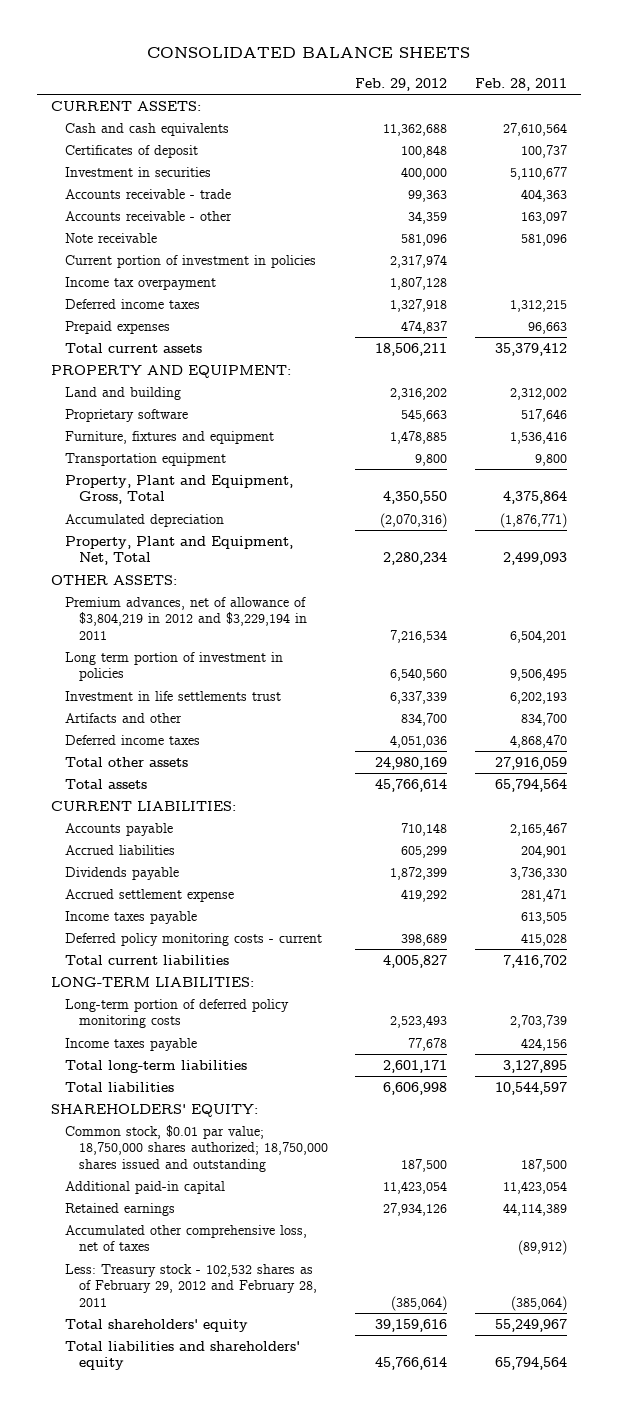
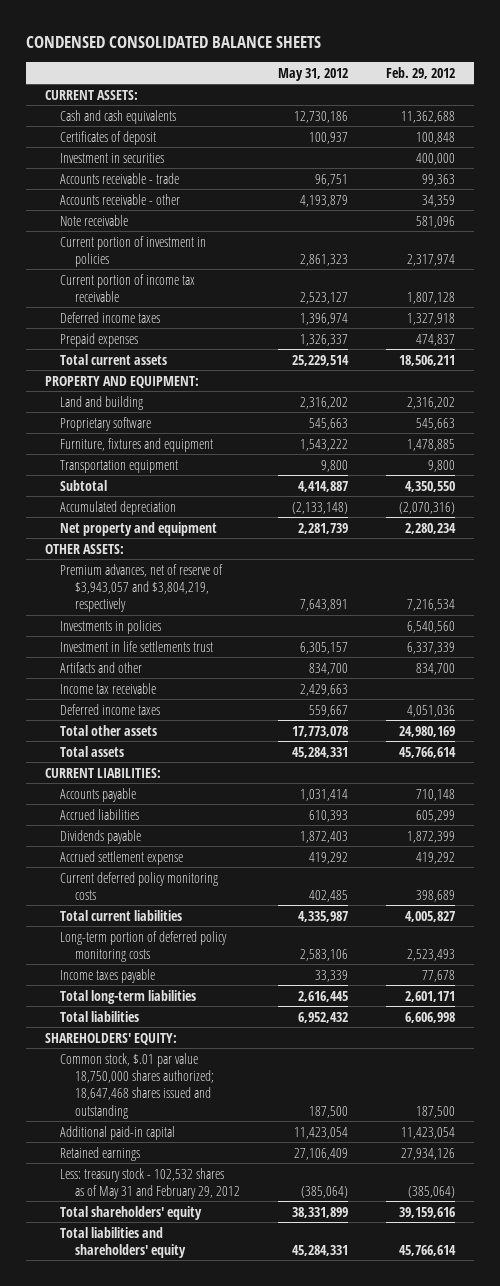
- CONSOLIDATED BALANCE SHEETS
+ CONDENSED CONSOLIDATED BALANCE SHEETS
- | Feb. 29, 2012 | Feb. 28, 2011
+ | May 31, 2012 | Feb. 29, 2012
- Income tax overpayment | 1,807,128 |
+ Current portion of income tax receivable | 2,523,127 | 1,807,128
- Property, Plant and Equipment, Gross, Total | 4,350,550 | 4,375,864
+ Subtotal | 4,414,887 | 4,350,550
- Property, Plant and Equipment, Net, Total | 2,280,234 | 2,499,093
+ Net property and equipment | 2,281,739 | 2,280,234
- Premium advances, net of allowance of $3,804,219 in 2012 and $3,229,194 in 2011 | 7,216,534 | 6,504,201
- Long term portion of investment in policies | 6,540,560 | 9,506,495
+ Premium advances, net of reserve of $3,943,057 and $3,804,219, respectively | 7,643,891 | 7,216,534
+ Investments in policies | | 6,540,560
+ Income tax receivable | 2,429,663 |
- Income taxes payable | | 613,505
- Deferred policy monitoring costs - current | 398,689 | 415,028
+ Current deferred policy monitoring costs | 402,485 | 398,689
- LONG-TERM LIABILITIES:
- Common stock, $0.01 par value; 18,750,000 shares authorized; 18,750,000 shares issued and outstanding | 187,500 | 187,500
+ Common stock, $.01 par value 18,750,000 shares authorized; 18,647,468 shares issued and outstanding | 187,500 | 187,500
- Accumulated other comprehensive loss, net of taxes | | (89,912)
- Less: Treasury stock - 102,532 shares as of February 29, 2012 and February 28, 2011 | (385,064) | (385,064)
+ Less: treasury stock - 102,532 shares as of May 31 and February 29, 2012 | (385,064) | (385,064)

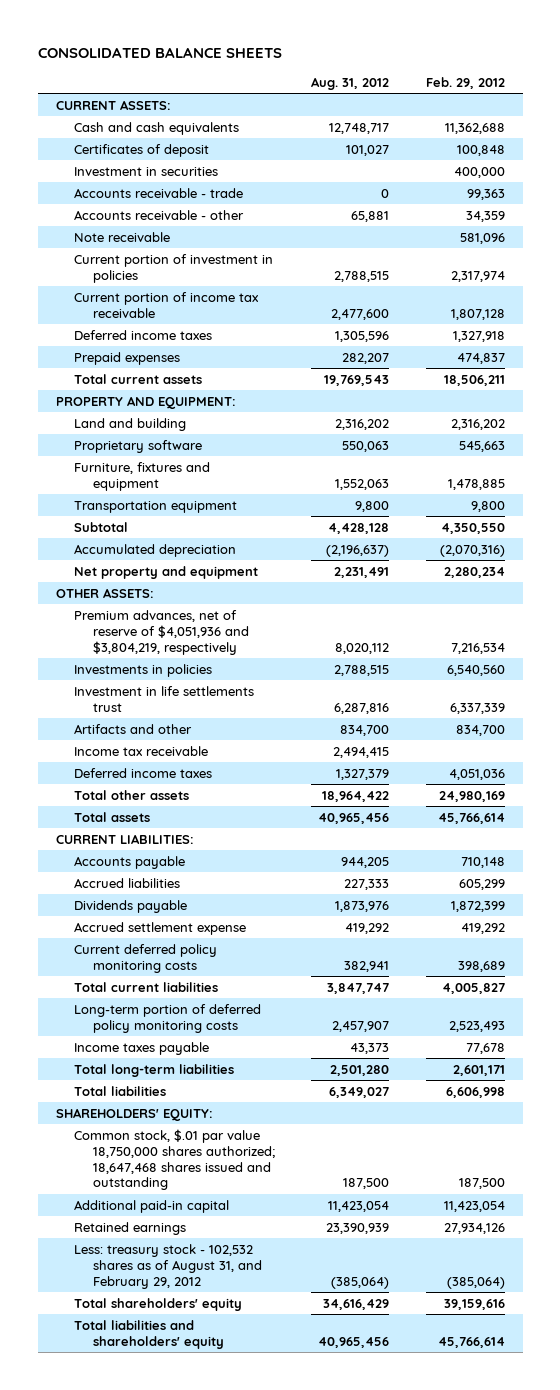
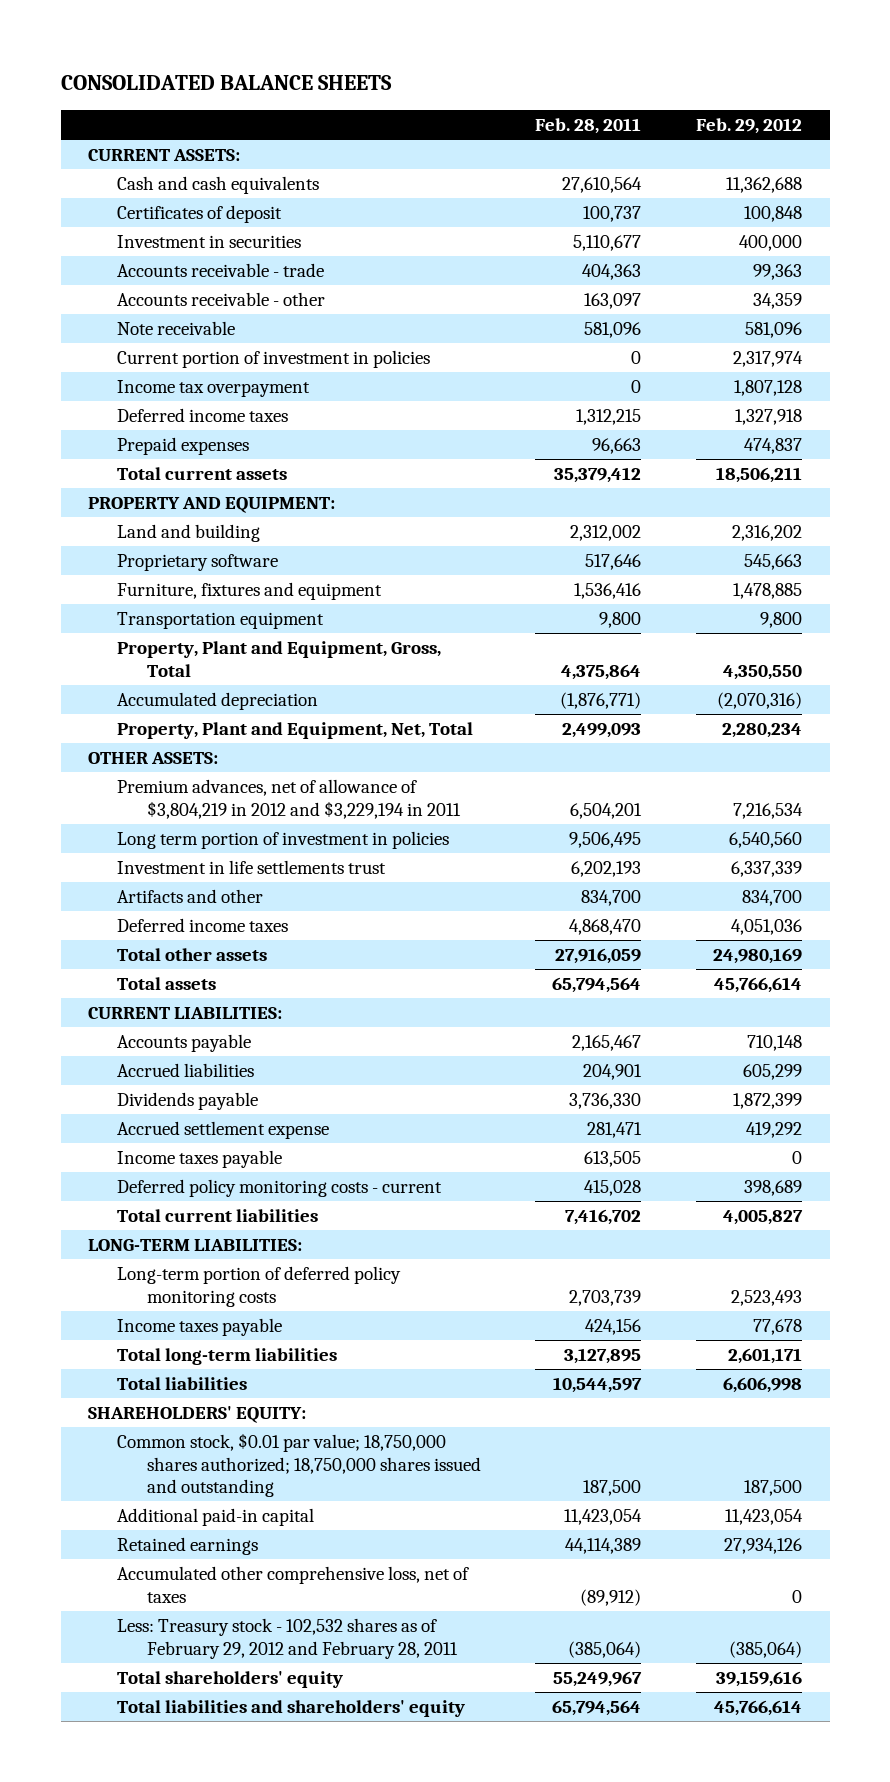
- | Aug. 31, 2012 | Feb. 29, 2012
+ | Feb. 28, 2011 | Feb. 29, 2012
- Current portion of income tax receivable | 2,477,600 | 1,807,128
+ Income tax overpayment | 0 | 1,807,128
- Subtotal | 4,428,128 | 4,350,550
+ Property, Plant and Equipment, Gross, Total | 4,375,864 | 4,350,550
- Net property and equipment | 2,231,491 | 2,280,234
+ Property, Plant and Equipment, Net, Total | 2,499,093 | 2,280,234
- Premium advances, net of reserve of $4,051,936 and $3,804,219, respectively | 8,020,112 | 7,216,534
- Investments in policies | 2,788,515 | 6,540,560
+ Premium advances, net of allowance of $3,804,219 in 2012 and $3,229,194 in 2011 | 6,504,201 | 7,216,534
+ Long term portion of investment in policies | 9,506,495 | 6,540,560
- Income tax receivable | 2,494,415 |
- Current deferred policy monitoring costs | 382,941 | 398,689
+ Income taxes payable | 613,505 | 0
+ Deferred policy monitoring costs - current | 415,028 | 398,689
+ LONG-TERM LIABILITIES:
- Common stock, $.01 par value 18,750,000 shares authorized; 18,647,468 shares issued and outstanding | 187,500 | 187,500
+ Common stock, $0.01 par value; 18,750,000 shares authorized; 18,750,000 shares issued and outstanding | 187,500 | 187,500
- Less: treasury stock - 102,532 shares as of August 31, and February 29, 2012 | (385,064) | (385,064)
+ Accumulated other comprehensive loss, net of taxes | (89,912) | 0
+ Less: Treasury stock - 102,532 shares as of February 29, 2012 and February 28, 2011 | (385,064) | (385,064)

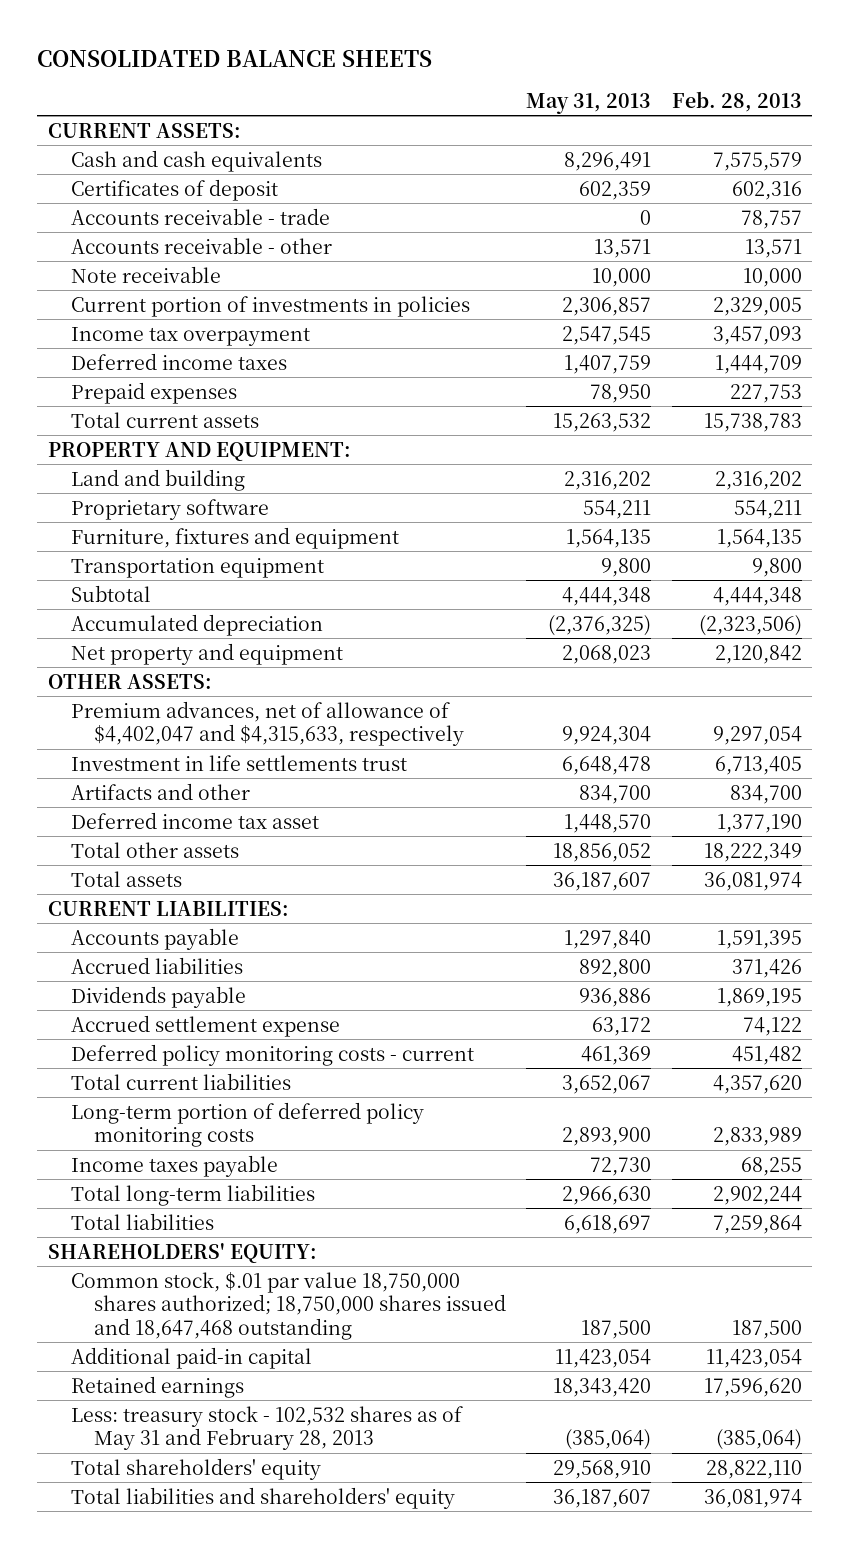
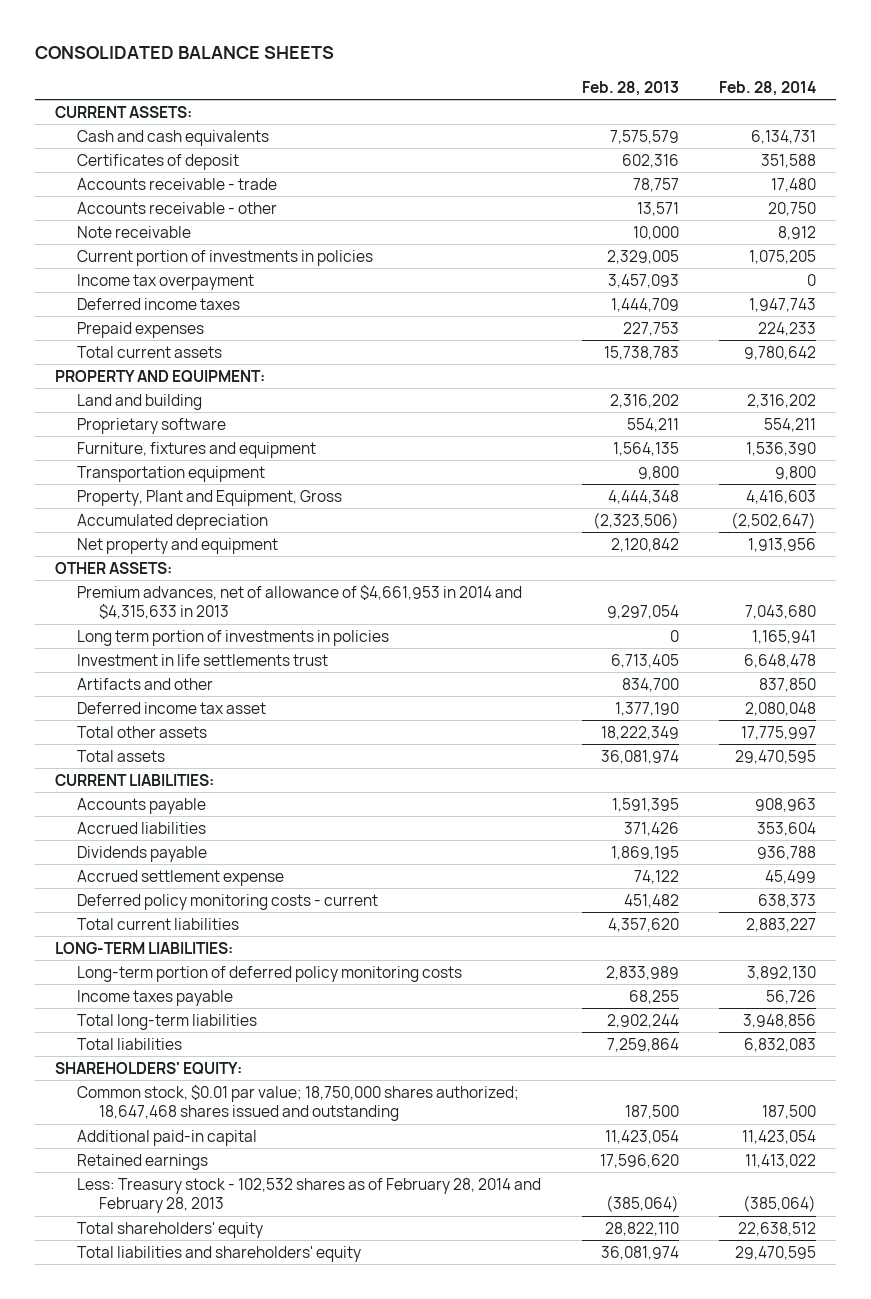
- | May 31, 2013 | Feb. 28, 2013
+ | Feb. 28, 2013 | Feb. 28, 2014
- Subtotal | 4,444,348 | 4,444,348
+ Property, Plant and Equipment, Gross | 4,444,348 | 4,416,603
- Premium advances, net of allowance of $4,402,047 and $4,315,633, respectively | 9,924,304 | 9,297,054
+ Premium advances, net of allowance of $4,661,953 in 2014 and $4,315,633 in 2013 | 9,297,054 | 7,043,680
+ Long term portion of investments in policies | 0 | 1,165,941
+ LONG-TERM LIABILITIES:
- Common stock, $.01 par value 18,750,000 shares authorized; 18,750,000 shares issued and 18,647,468 outstanding | 187,500 | 187,500
+ Common stock, $0.01 par value; 18,750,000 shares authorized; 18,647,468 shares issued and outstanding | 187,500 | 187,500
- Less: treasury stock - 102,532 shares as of May 31 and February 28, 2013 | (385,064) | (385,064)
+ Less: Treasury stock - 102,532 shares as of February 28, 2014 and February 28, 2013 | (385,064) | (385,064)

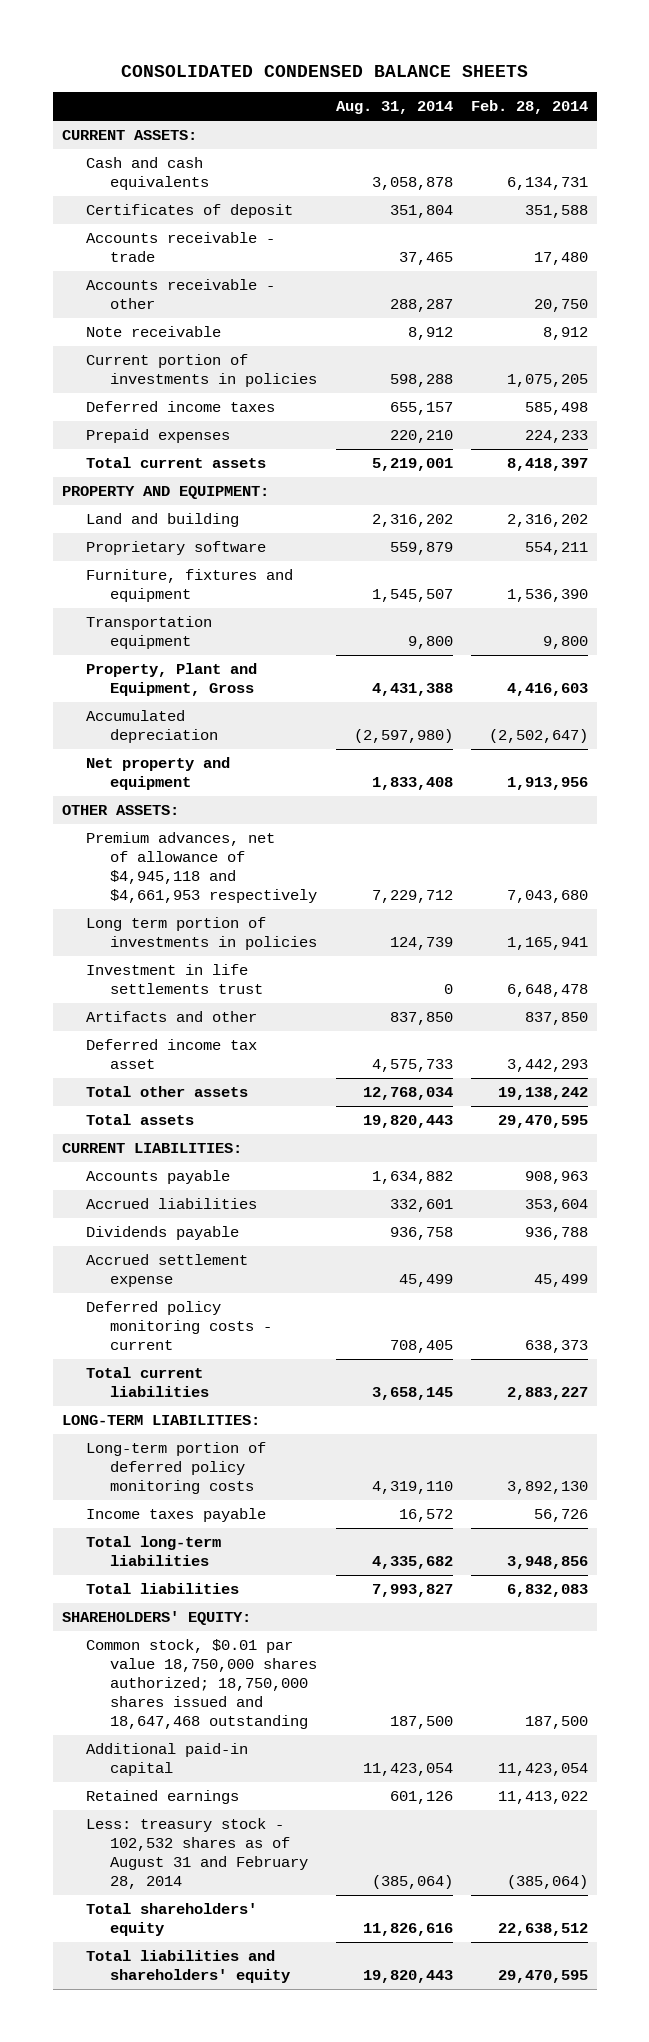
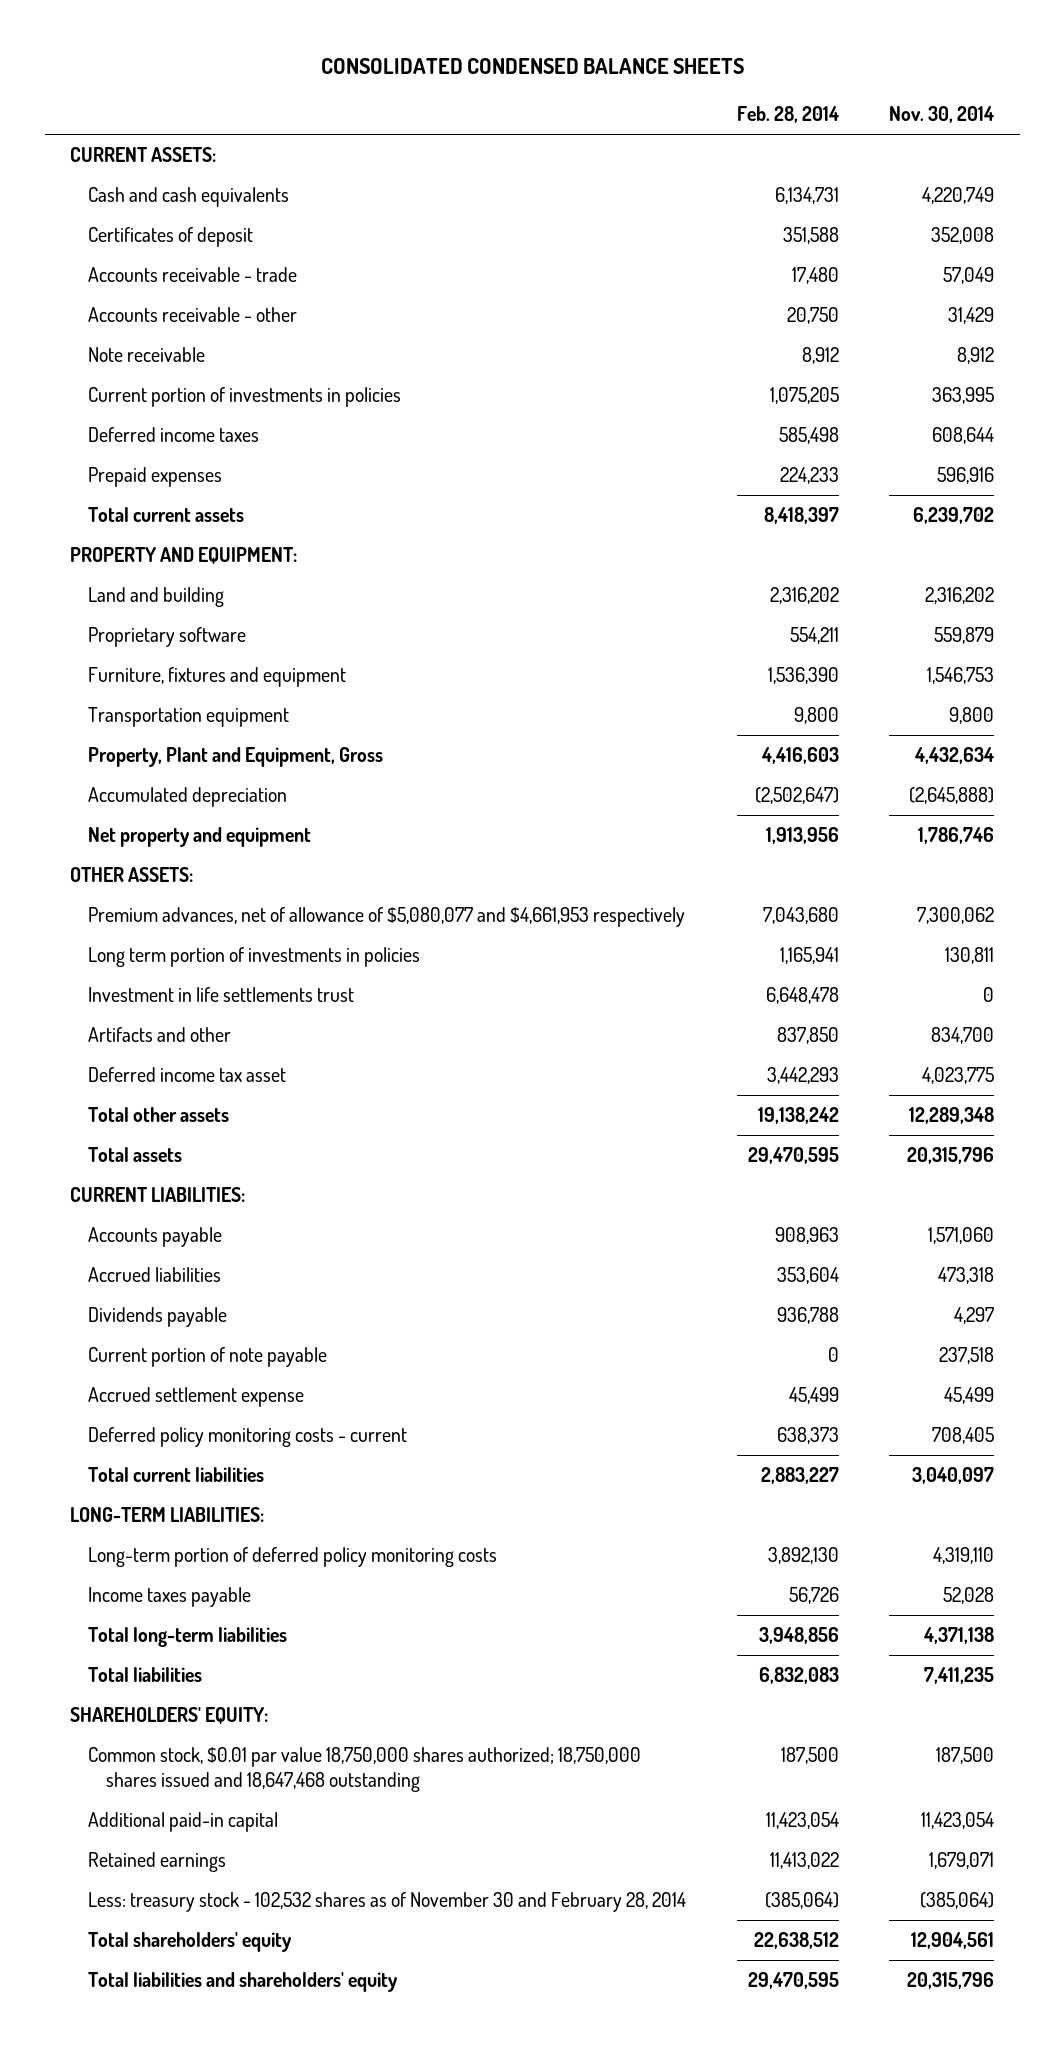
- | Aug. 31, 2014 | Feb. 28, 2014
+ | Feb. 28, 2014 | Nov. 30, 2014
- Premium advances, net of allowance of $4,945,118 and $4,661,953 respectively | 7,229,712 | 7,043,680
+ Premium advances, net of allowance of $5,080,077 and $4,661,953 respectively | 7,043,680 | 7,300,062
+ Current portion of note payable | 0 | 237,518
- Less: treasury stock - 102,532 shares as of August 31 and February 28, 2014 | (385,064) | (385,064)
+ Less: treasury stock - 102,532 shares as of November 30 and February 28, 2014 | (385,064) | (385,064)

